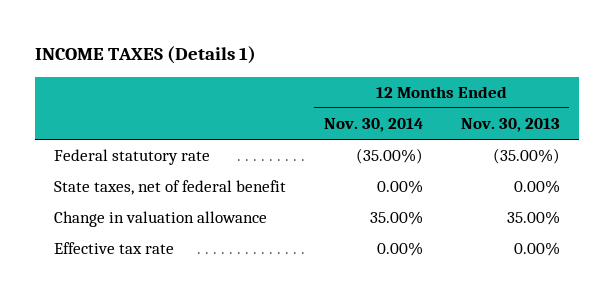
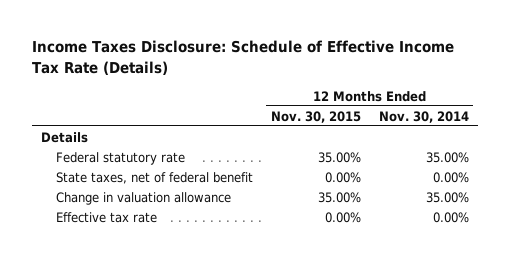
- INCOME TAXES (Details 1)
+ Income Taxes Disclosure: Schedule of Effective Income Tax Rate (Details)
- | 12 Months Ended Nov. 30, 2014 | 12 Months Ended Nov. 30, 2013
+ | 12 Months Ended Nov. 30, 2015 | 12 Months Ended Nov. 30, 2014
- Federal statutory rate | (35.00%) | (35.00%)
+ Details
+ Federal statutory rate | 35.00% | 35.00%

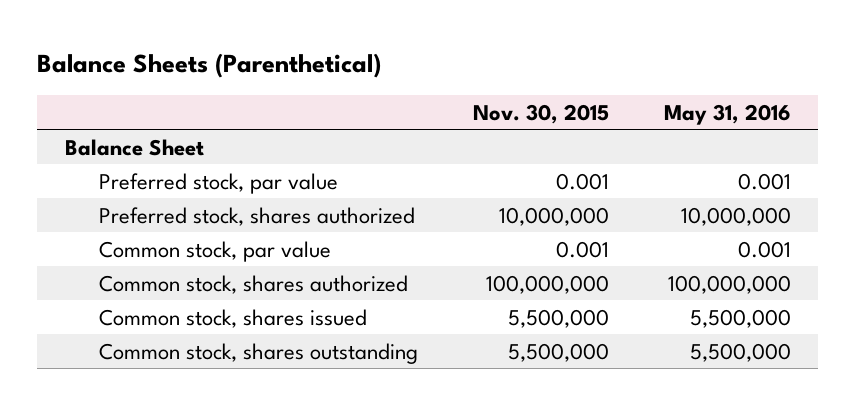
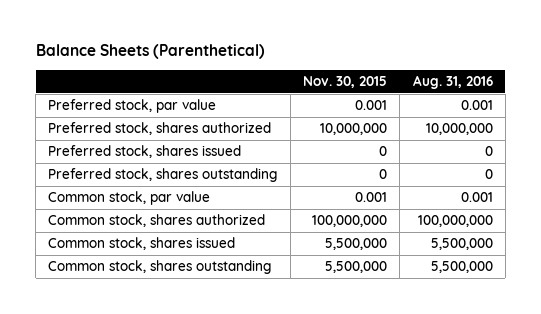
- | Nov. 30, 2015 | May 31, 2016
+ | Nov. 30, 2015 | Aug. 31, 2016
- Balance Sheet
+ Preferred stock, shares issued | 0 | 0
+ Preferred stock, shares outstanding | 0 | 0

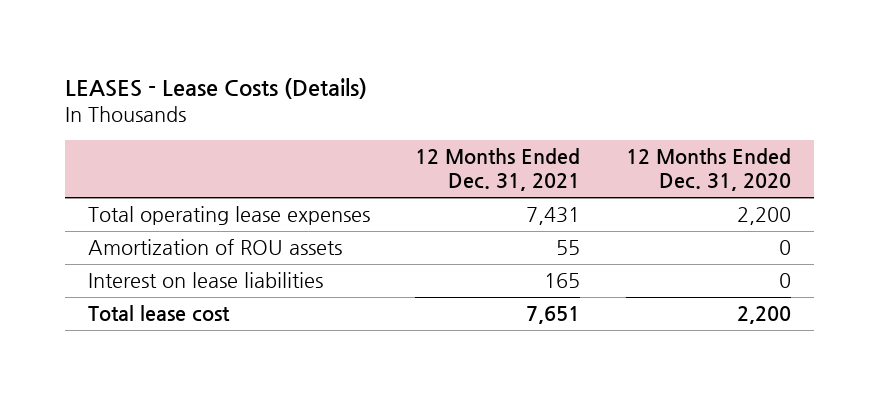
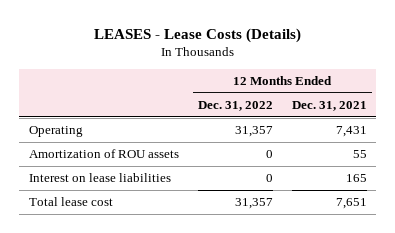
- | 12 Months Ended Dec. 31, 2021 | 12 Months Ended Dec. 31, 2020
+ | 12 Months Ended Dec. 31, 2022 | 12 Months Ended Dec. 31, 2021
- Total operating lease expenses | 7,431 | 2,200
+ Operating | 31,357 | 7,431

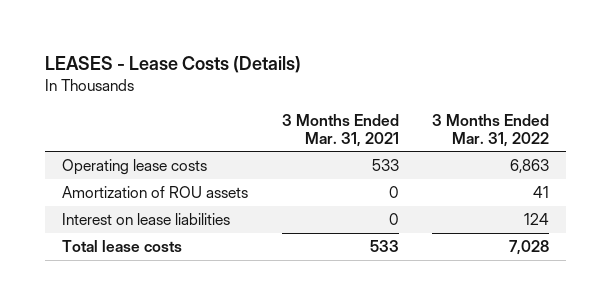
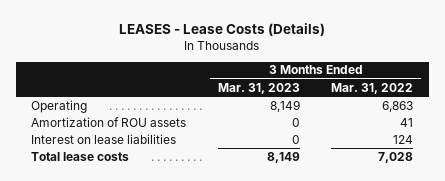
- | 3 Months Ended Mar. 31, 2021 | 3 Months Ended Mar. 31, 2022
+ | 3 Months Ended Mar. 31, 2023 | 3 Months Ended Mar. 31, 2022
- Operating lease costs | 533 | 6,863
+ Operating | 8,149 | 6,863

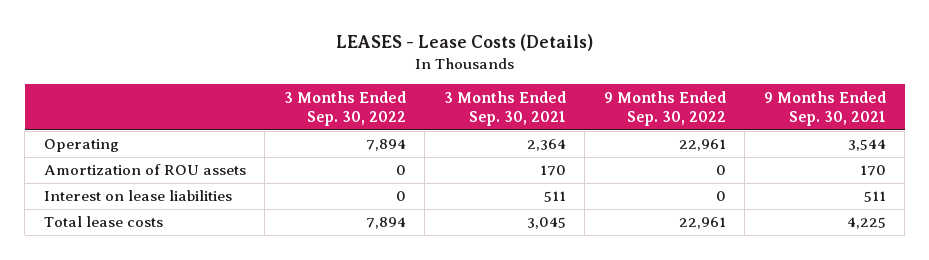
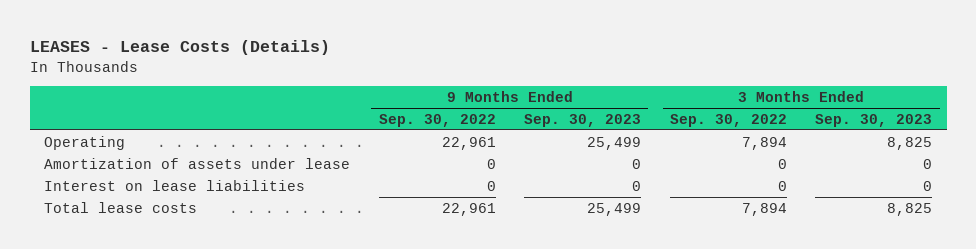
- | 3 Months Ended Sep. 30, 2022 | 3 Months Ended Sep. 30, 2021 | 9 Months Ended Sep. 30, 2022 | 9 Months Ended Sep. 30, 2021
+ | 9 Months Ended Sep. 30, 2022 | 9 Months Ended Sep. 30, 2023 | 3 Months Ended Sep. 30, 2022 | 3 Months Ended Sep. 30, 2023
- Amortization of ROU assets | 0 | 170 | 0 | 170
+ Amortization of assets under lease | 0 | 0 | 0 | 0

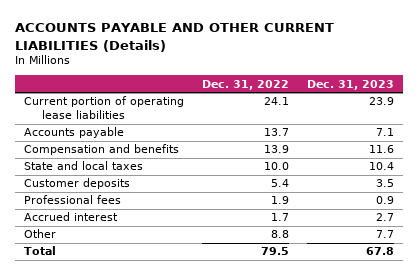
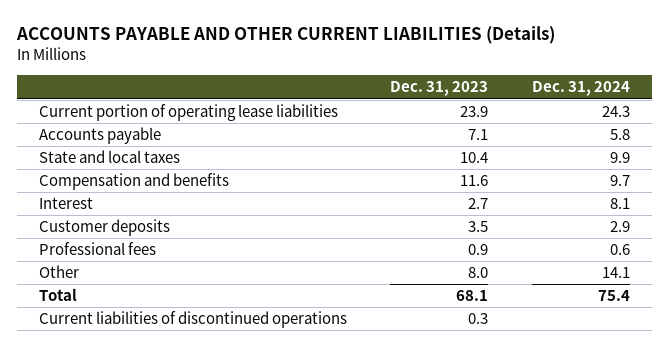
- | Dec. 31, 2022 | Dec. 31, 2023
+ | Dec. 31, 2023 | Dec. 31, 2024
moved down: Compensation and benefits | 11.6 | 9.7
+ Interest | 2.7 | 8.1
- Accrued interest | 1.7 | 2.7
- Other | 8.8 | 7.7
- Total | 79.5 | 67.8
+ Other | 8.0 | 14.1
+ Total | 68.1 | 75.4
+ Current liabilities of discontinued operations | 0.3 |

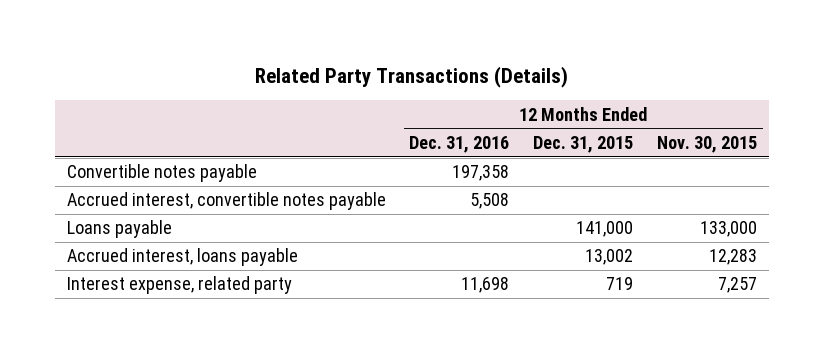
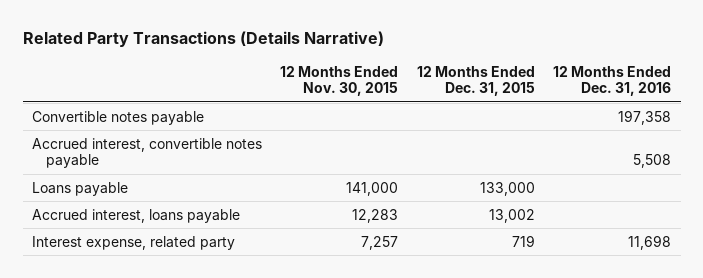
- Related Party Transactions (Details)
+ Related Party Transactions (Details Narrative)
- | 12 Months Ended Dec. 31, 2016 | 12 Months Ended Dec. 31, 2015 | 12 Months Ended Nov. 30, 2015
+ | 12 Months Ended Nov. 30, 2015 | 12 Months Ended Dec. 31, 2015 | 12 Months Ended Dec. 31, 2016
- Loans payable | | 141,000 | 133,000
+ Loans payable | 141,000 | 133,000 |

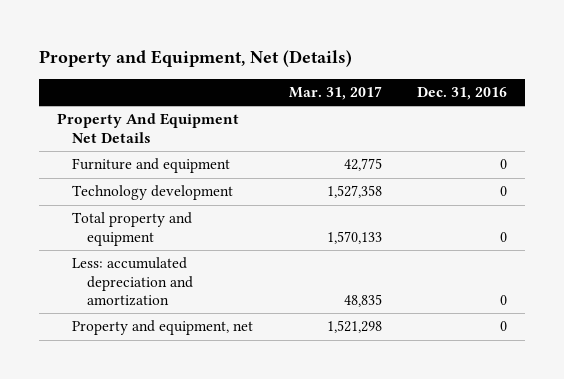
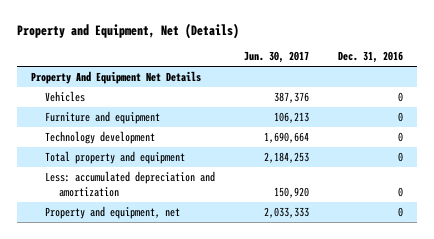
- | Mar. 31, 2017 | Dec. 31, 2016
+ | Jun. 30, 2017 | Dec. 31, 2016
+ Vehicles | 387,376 | 0

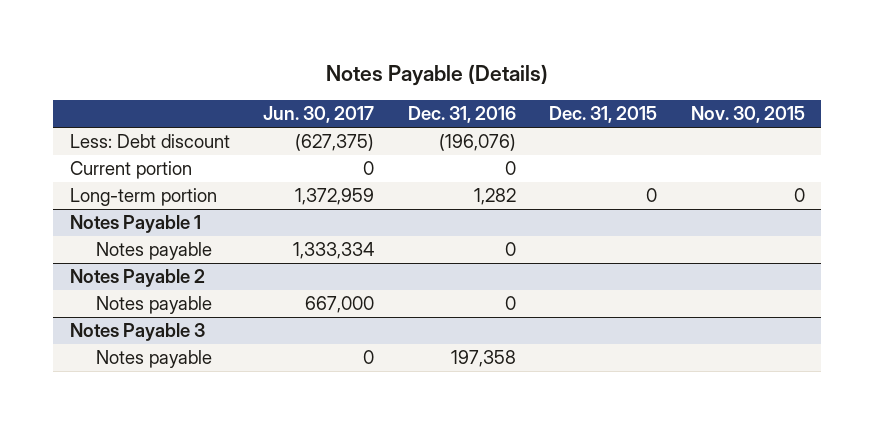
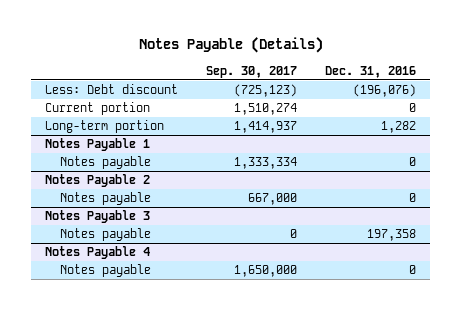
- | Jun. 30, 2017 | Dec. 31, 2016 | Dec. 31, 2015 | Nov. 30, 2015
+ | Sep. 30, 2017 | Dec. 31, 2016
+ Notes Payable 4
+ Notes payable | 1,650,000 | 0

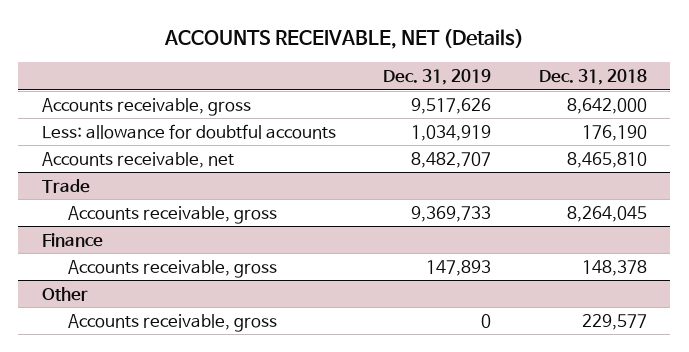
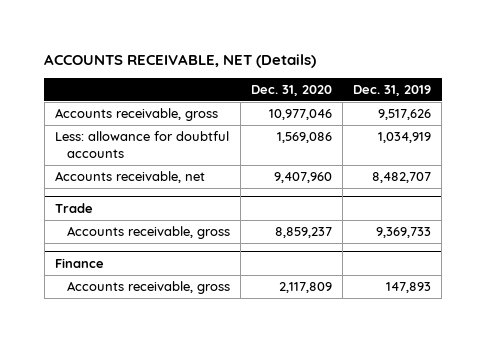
- | Dec. 31, 2019 | Dec. 31, 2018
+ | Dec. 31, 2020 | Dec. 31, 2019
- Other
- Accounts receivable, gross | 0 | 229,577

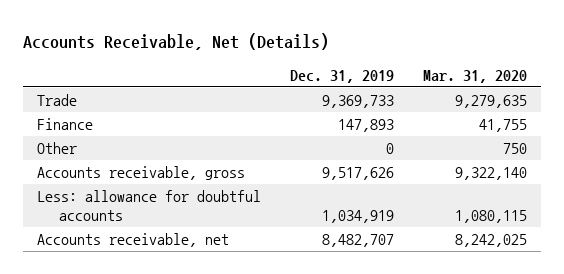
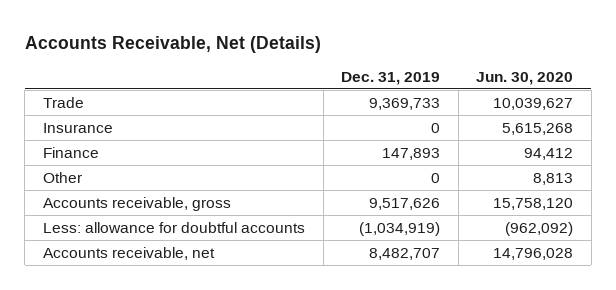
- | Dec. 31, 2019 | Mar. 31, 2020
+ | Dec. 31, 2019 | Jun. 30, 2020
+ Insurance | 0 | 5,615,268
- Less: allowance for doubtful accounts | 1,034,919 | 1,080,115
+ Less: allowance for doubtful accounts | (1,034,919) | (962,092)

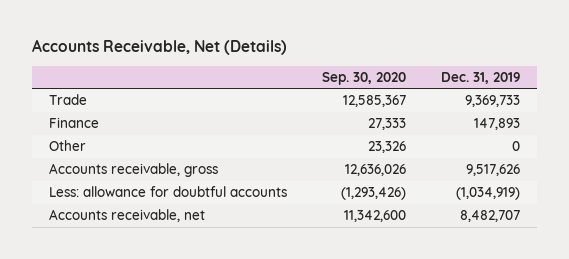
- | Dec. 31, 2019 | Jun. 30, 2020
+ | Sep. 30, 2020 | Dec. 31, 2019
- Insurance | 0 | 5,615,268

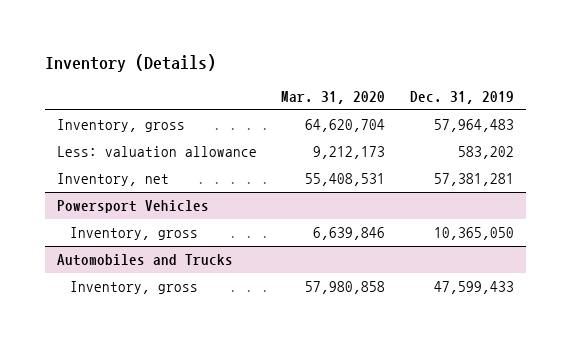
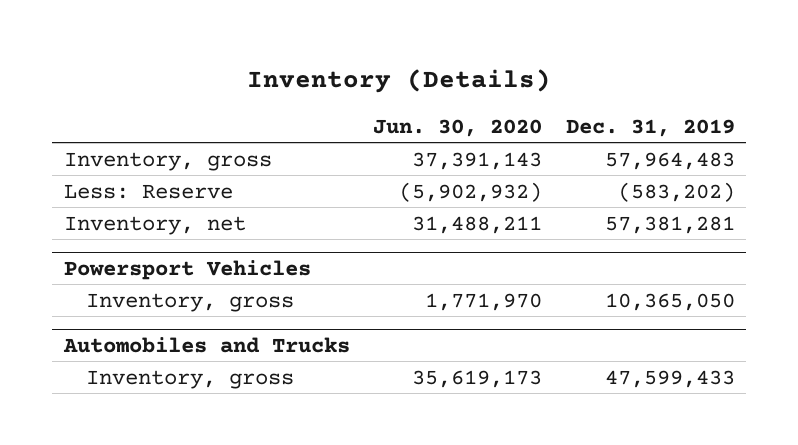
- | Mar. 31, 2020 | Dec. 31, 2019
+ | Jun. 30, 2020 | Dec. 31, 2019
- Less: valuation allowance | 9,212,173 | 583,202
+ Less: Reserve | (5,902,932) | (583,202)

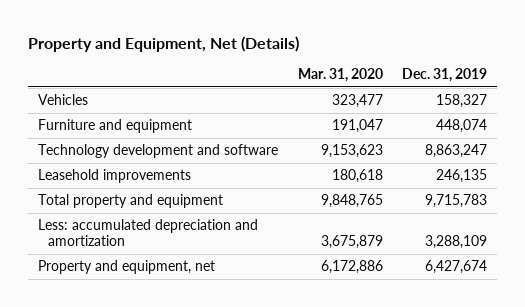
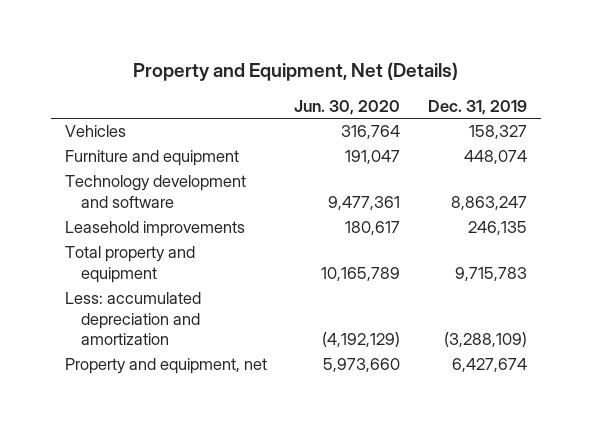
- | Mar. 31, 2020 | Dec. 31, 2019
+ | Jun. 30, 2020 | Dec. 31, 2019
- Less: accumulated depreciation and amortization | 3,675,879 | 3,288,109
+ Less: accumulated depreciation and amortization | (4,192,129) | (3,288,109)

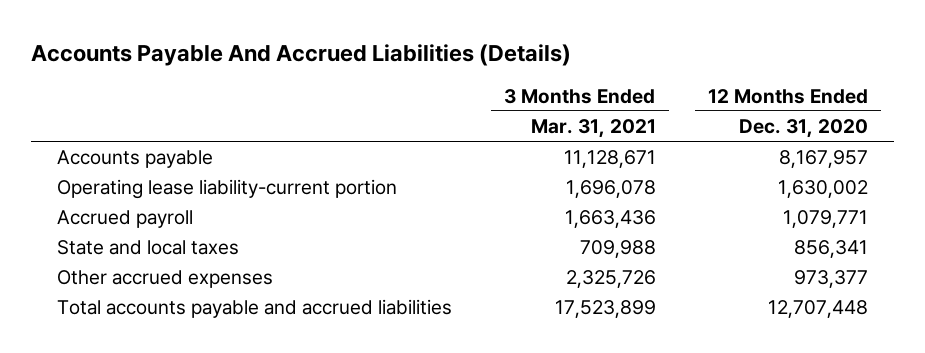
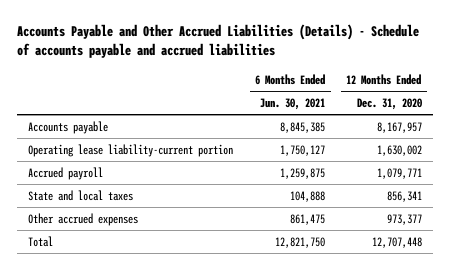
- Accounts Payable And Accrued Liabilities (Details)
+ Accounts Payable and Other Accrued Liabilities (Details) - Schedule of accounts payable and accrued liabilities
- | 3 Months Ended Mar. 31, 2021 | 12 Months Ended Dec. 31, 2020
+ | 6 Months Ended Jun. 30, 2021 | 12 Months Ended Dec. 31, 2020
- Total accounts payable and accrued liabilities | 17,523,899 | 12,707,448
+ Total | 12,821,750 | 12,707,448

